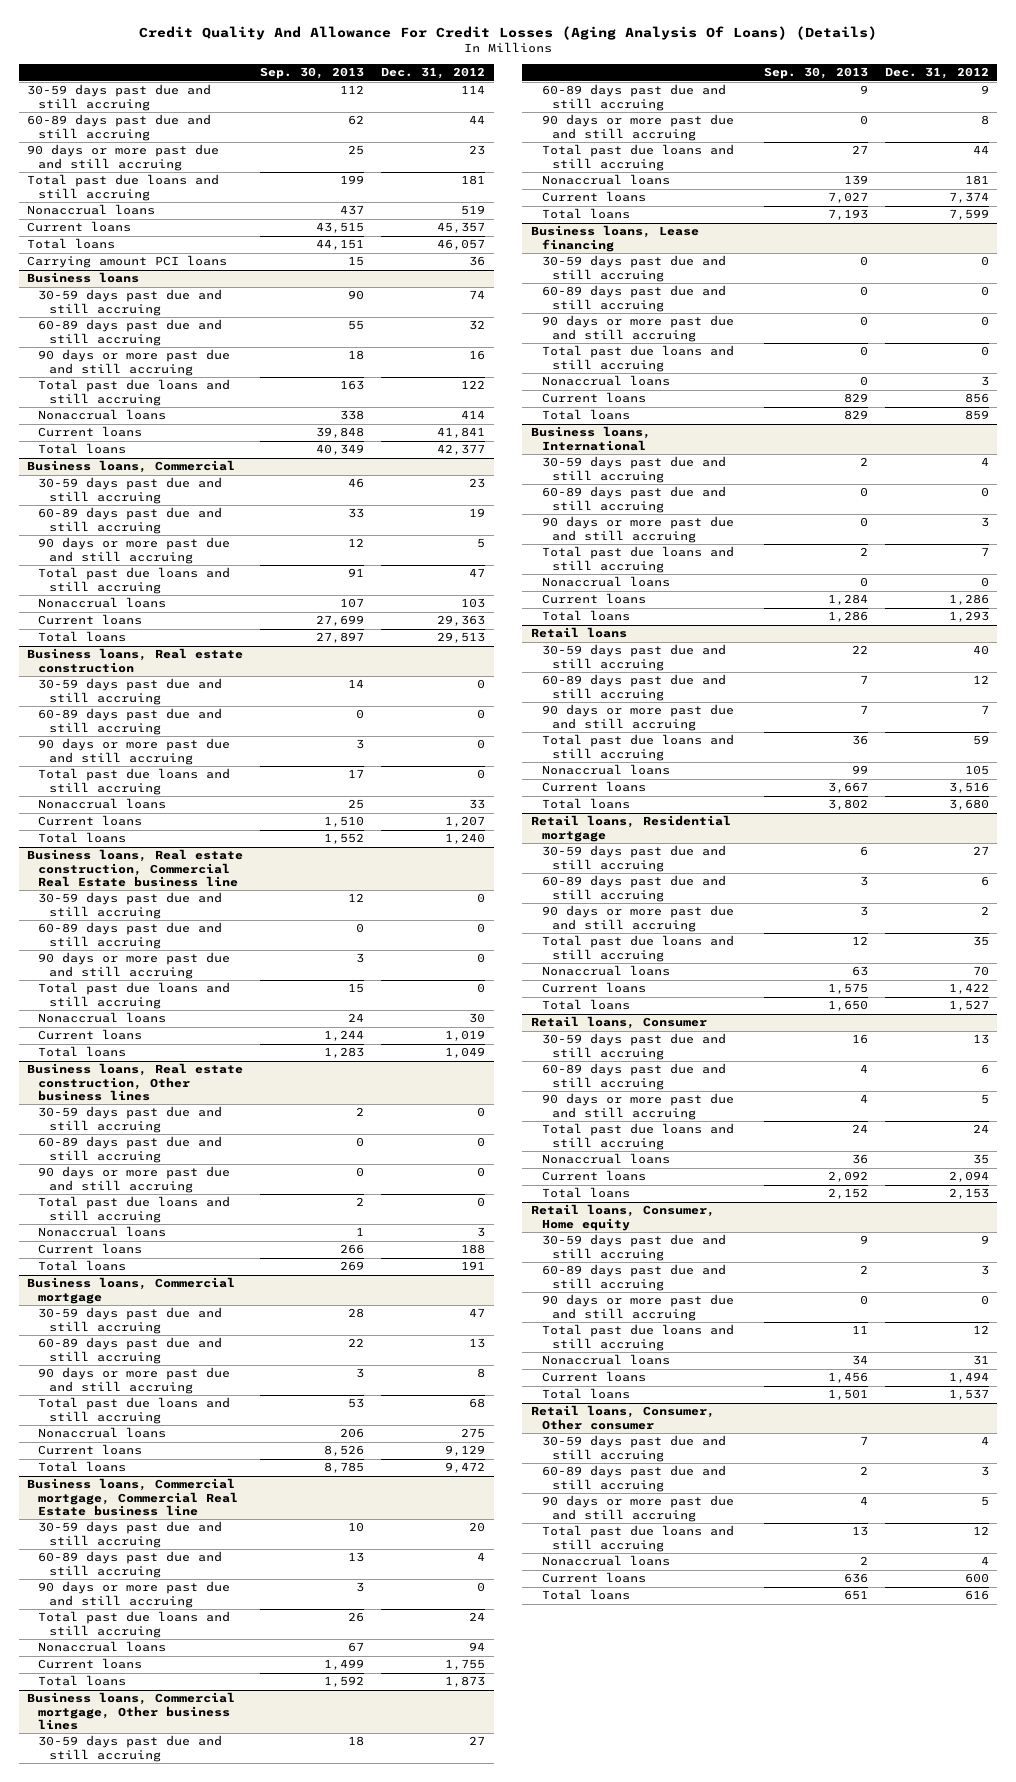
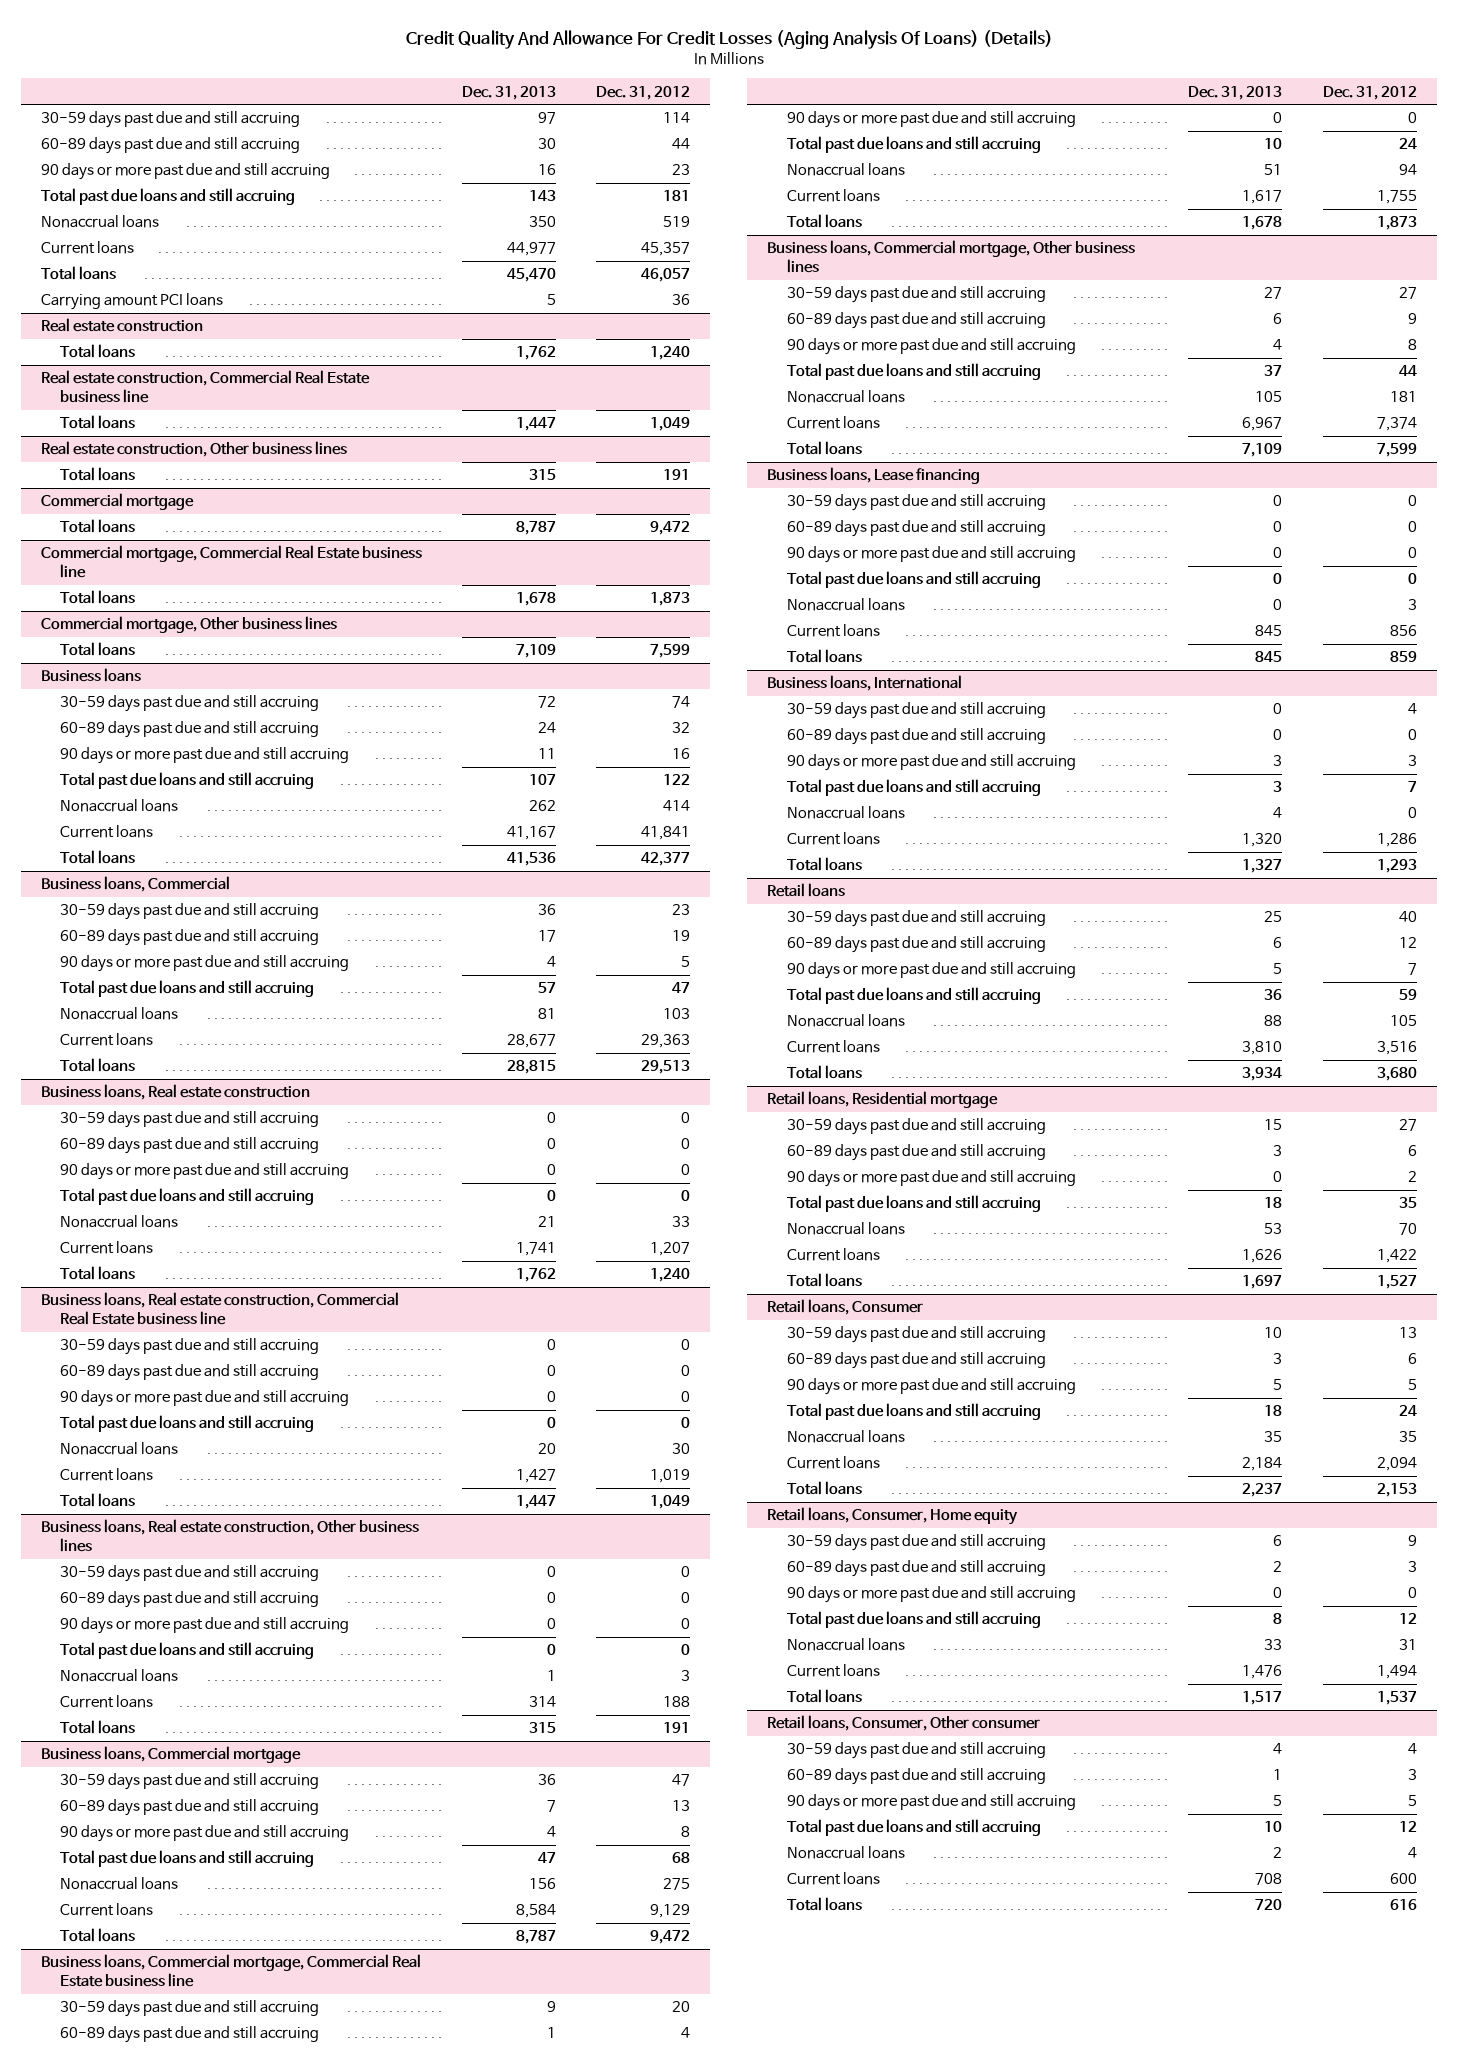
- | Sep. 30, 2013 | Dec. 31, 2012
+ | Dec. 31, 2013 | Dec. 31, 2012
+ Real estate construction
+ Total loans | 1,762 | 1,240
+ Real estate construction, Commercial Real Estate business line
+ Total loans | 1,447 | 1,049
+ Real estate construction, Other business lines
+ Total loans | 315 | 191
+ Commercial mortgage
+ Total loans | 8,787 | 9,472
+ Commercial mortgage, Commercial Real Estate business line
+ Total loans | 1,678 | 1,873
+ Commercial mortgage, Other business lines
+ Total loans | 7,109 | 7,599

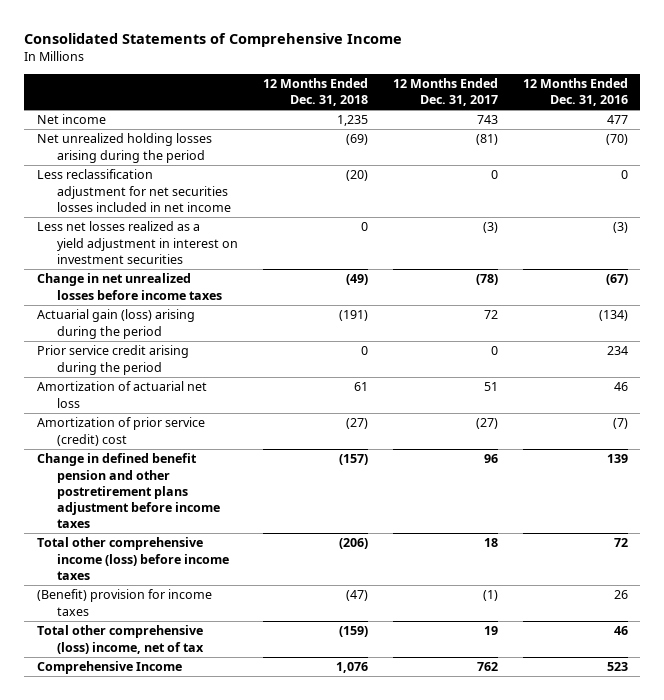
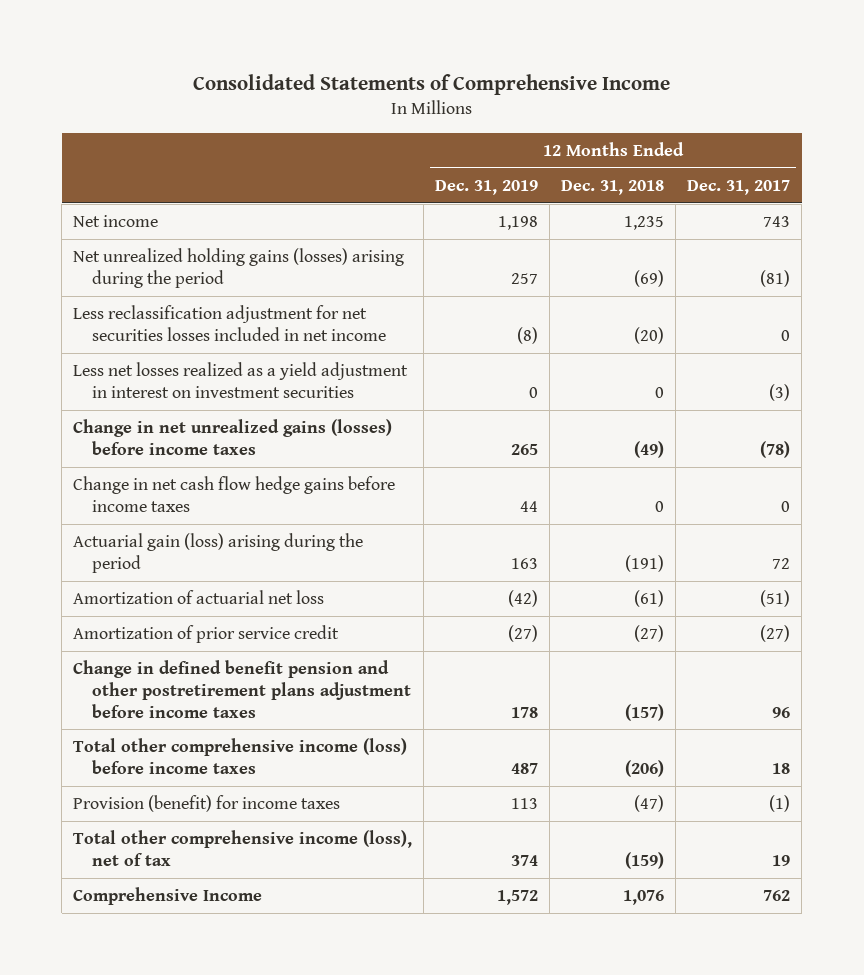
- | 12 Months Ended Dec. 31, 2018 | 12 Months Ended Dec. 31, 2017 | 12 Months Ended Dec. 31, 2016
+ | 12 Months Ended Dec. 31, 2019 | 12 Months Ended Dec. 31, 2018 | 12 Months Ended Dec. 31, 2017
- Net unrealized holding losses arising during the period | (69) | (81) | (70)
+ Net unrealized holding gains (losses) arising during the period | 257 | (69) | (81)
- Change in net unrealized losses before income taxes | (49) | (78) | (67)
+ Change in net unrealized gains (losses) before income taxes | 265 | (49) | (78)
+ Change in net cash flow hedge gains before income taxes | 44 | 0 | 0
- Prior service credit arising during the period | 0 | 0 | 234
- Amortization of actuarial net loss | 61 | 51 | 46
- Amortization of prior service (credit) cost | (27) | (27) | (7)
+ Amortization of actuarial net loss | (42) | (61) | (51)
+ Amortization of prior service credit | (27) | (27) | (27)
- (Benefit) provision for income taxes | (47) | (1) | 26
- Total other comprehensive (loss) income, net of tax | (159) | 19 | 46
+ Provision (benefit) for income taxes | 113 | (47) | (1)
+ Total other comprehensive income (loss), net of tax | 374 | (159) | 19

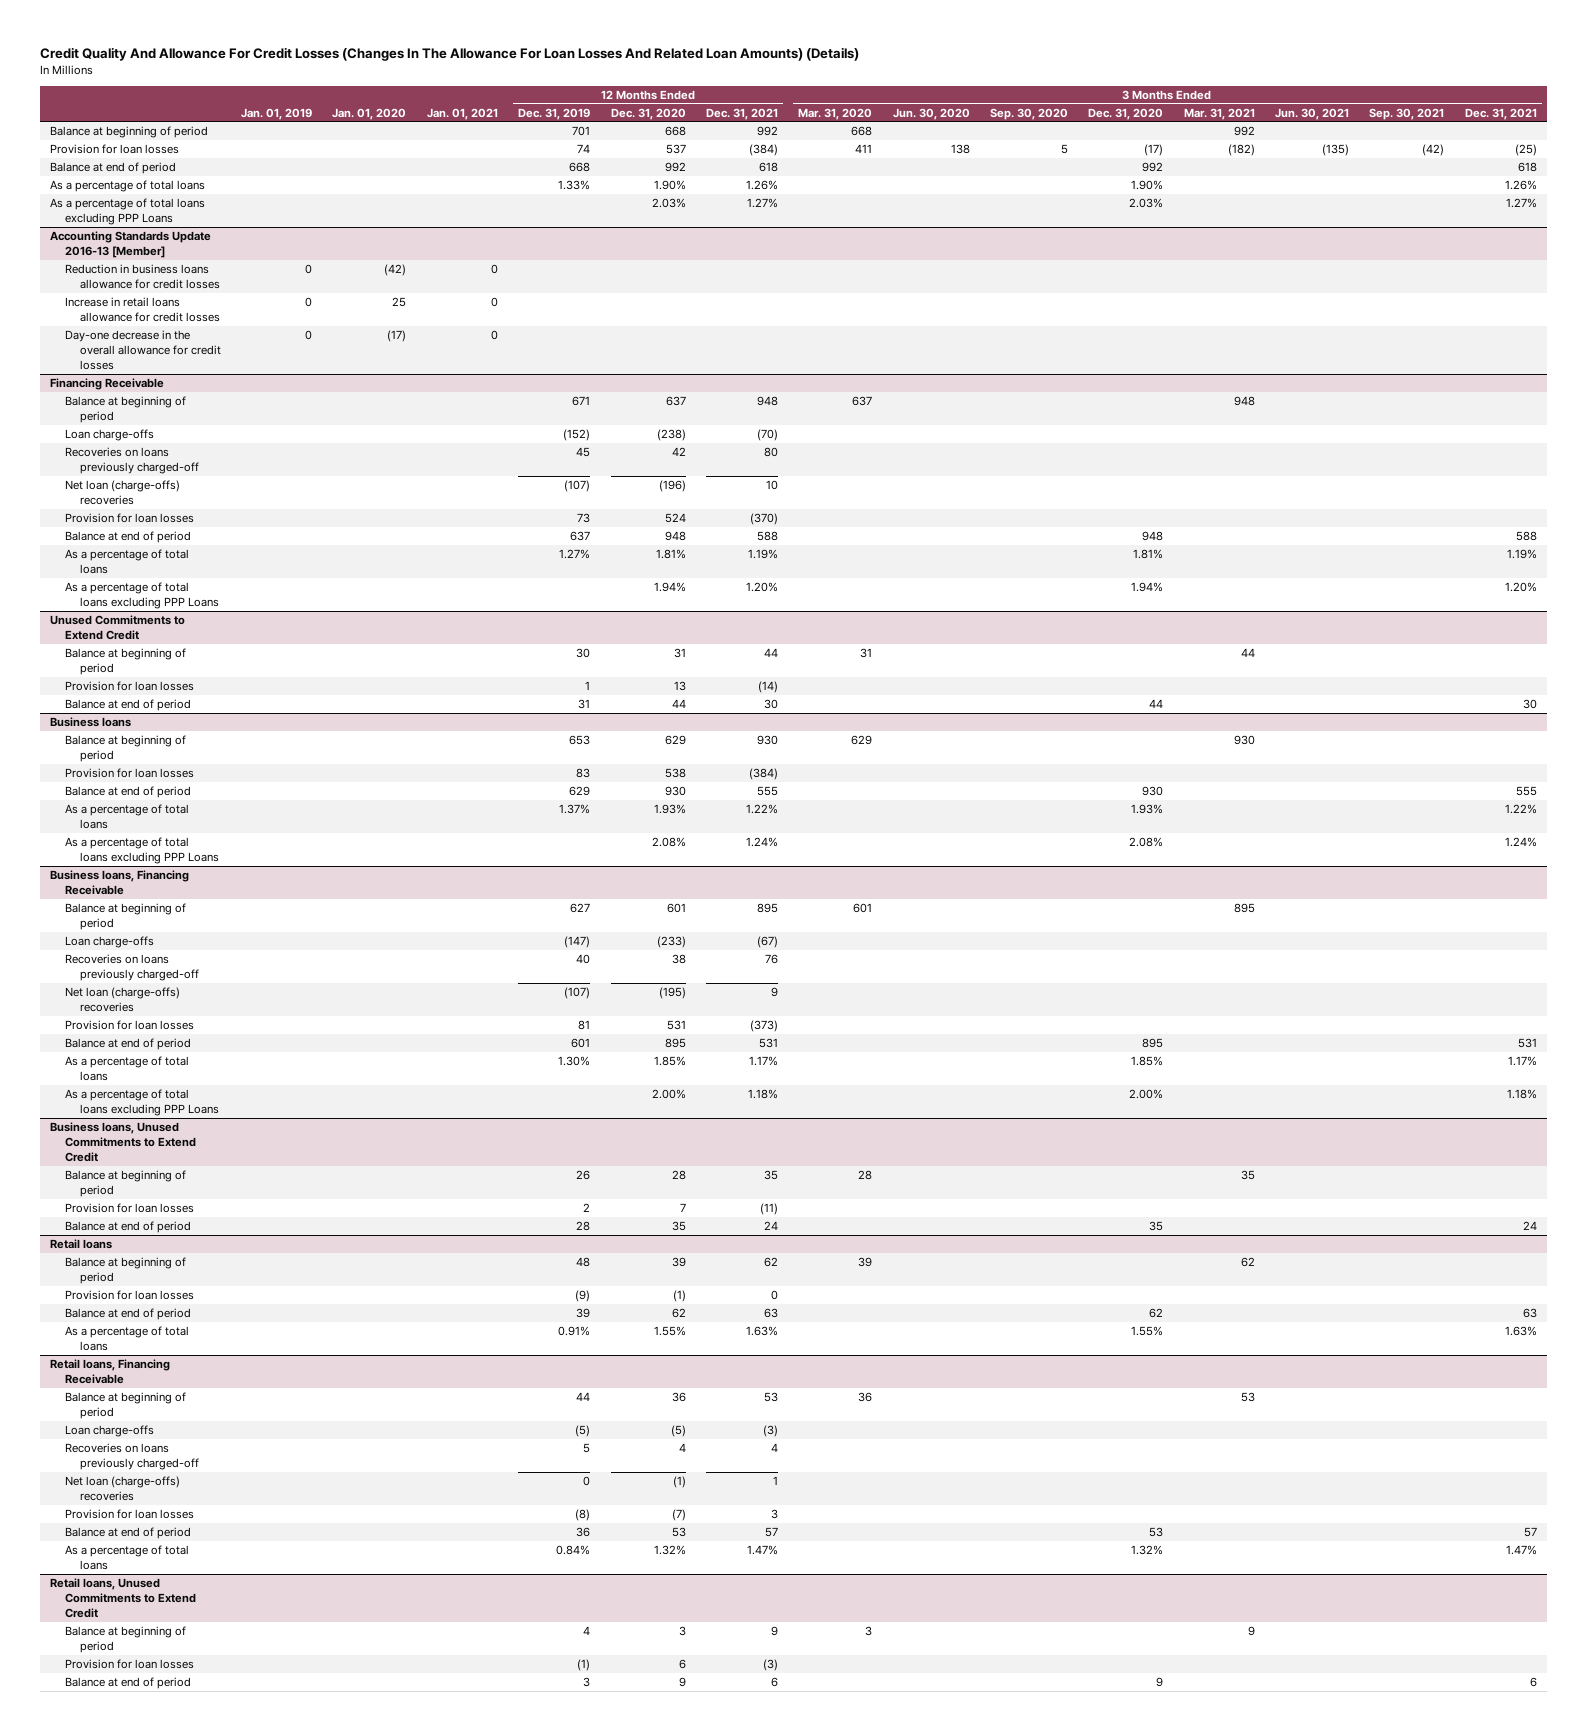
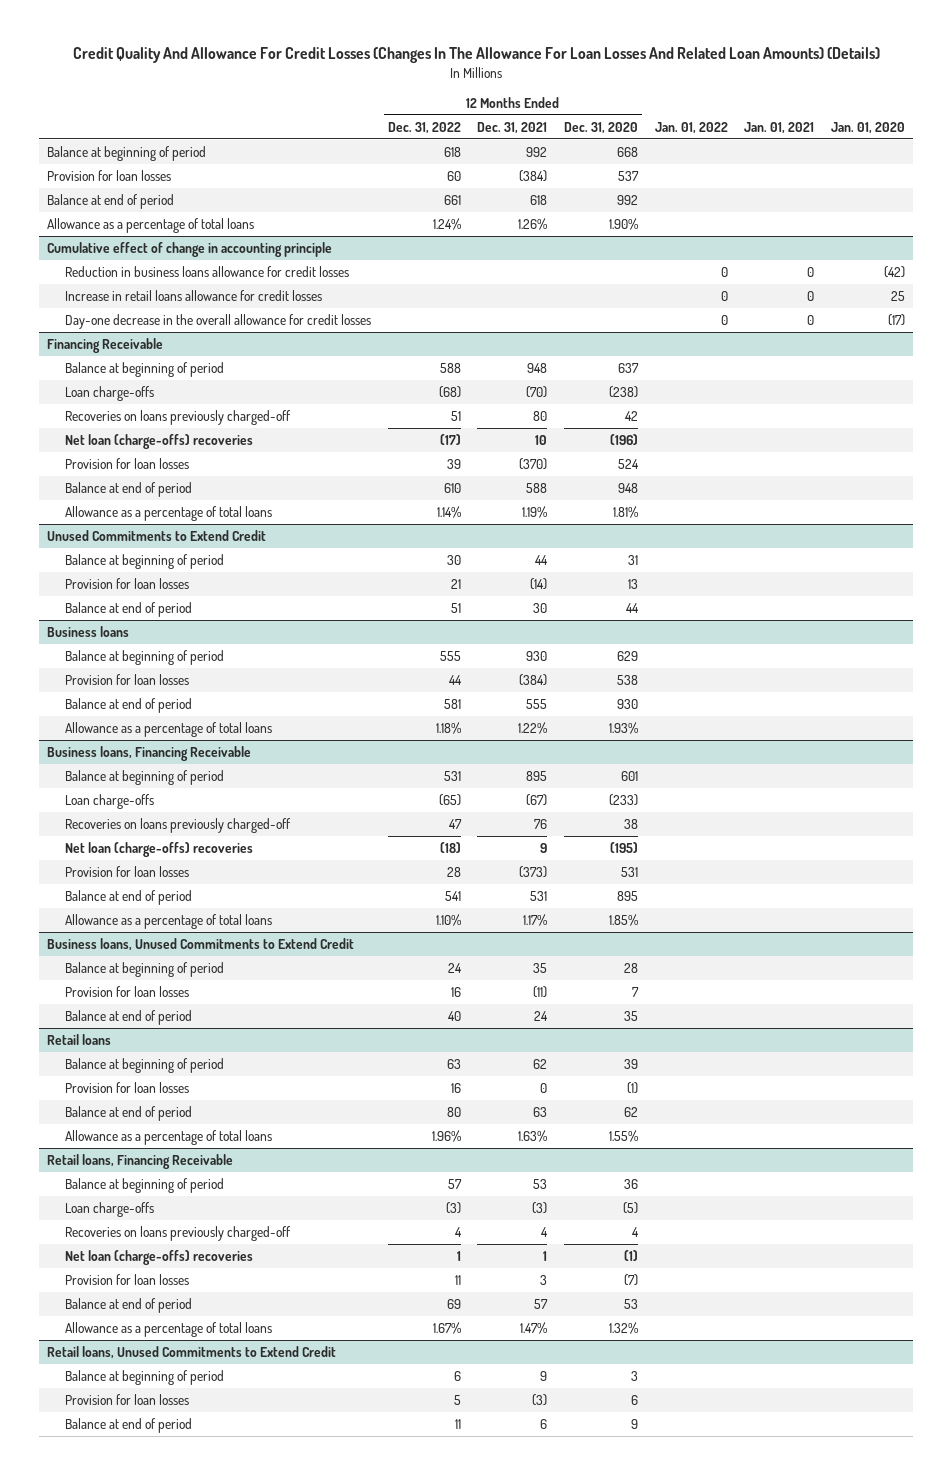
- | Jan. 01, 2019 | Jan. 01, 2020 | Jan. 01, 2021 | 12 Months Ended Dec. 31, 2019 | 12 Months Ended Dec. 31, 2020 | 12 Months Ended Dec. 31, 2021 | 3 Months Ended Mar. 31, 2020 | 3 Months Ended Jun. 30, 2020 | 3 Months Ended Sep. 30, 2020 | 3 Months Ended Dec. 31, 2020 | 3 Months Ended Mar. 31, 2021 | 3 Months Ended Jun. 30, 2021 | 3 Months Ended Sep. 30, 2021 | 3 Months Ended Dec. 31, 2021
+ | 12 Months Ended Dec. 31, 2022 | 12 Months Ended Dec. 31, 2021 | 12 Months Ended Dec. 31, 2020 | Jan. 01, 2022 | Jan. 01, 2021 | Jan. 01, 2020
- As a percentage of total loans | | | | 1.33% | 1.90% | 1.26% | | | | 1.90% | | | | 1.26%
- As a percentage of total loans excluding PPP Loans | | | | | 2.03% | 1.27% | | | | 2.03% | | | | 1.27%
- Accounting Standards Update 2016-13 [Member]
+ Allowance as a percentage of total loans | 1.24% | 1.26% | 1.90% | | |
+ Cumulative effect of change in accounting principle
@ Financing Receivable
- As a percentage of total loans | | | | 1.27% | 1.81% | 1.19% | | | | 1.81% | | | | 1.19%
- As a percentage of total loans excluding PPP Loans | | | | | 1.94% | 1.20% | | | | 1.94% | | | | 1.20%
+ Allowance as a percentage of total loans | 1.14% | 1.19% | 1.81% | | |
@ Business loans
- As a percentage of total loans | | | | 1.37% | 1.93% | 1.22% | | | | 1.93% | | | | 1.22%
- As a percentage of total loans excluding PPP Loans | | | | | 2.08% | 1.24% | | | | 2.08% | | | | 1.24%
+ Allowance as a percentage of total loans | 1.18% | 1.22% | 1.93% | | |
@ Business loans, Financing Receivable
- As a percentage of total loans | | | | 1.30% | 1.85% | 1.17% | | | | 1.85% | | | | 1.17%
- As a percentage of total loans excluding PPP Loans | | | | | 2.00% | 1.18% | | | | 2.00% | | | | 1.18%
+ Allowance as a percentage of total loans | 1.10% | 1.17% | 1.85% | | |
@ Retail loans
- As a percentage of total loans | | | | 0.91% | 1.55% | 1.63% | | | | 1.55% | | | | 1.63%
+ Allowance as a percentage of total loans | 1.96% | 1.63% | 1.55% | | |
@ Retail loans, Financing Receivable
- As a percentage of total loans | | | | 0.84% | 1.32% | 1.47% | | | | 1.32% | | | | 1.47%
+ Allowance as a percentage of total loans | 1.67% | 1.47% | 1.32% | | |

